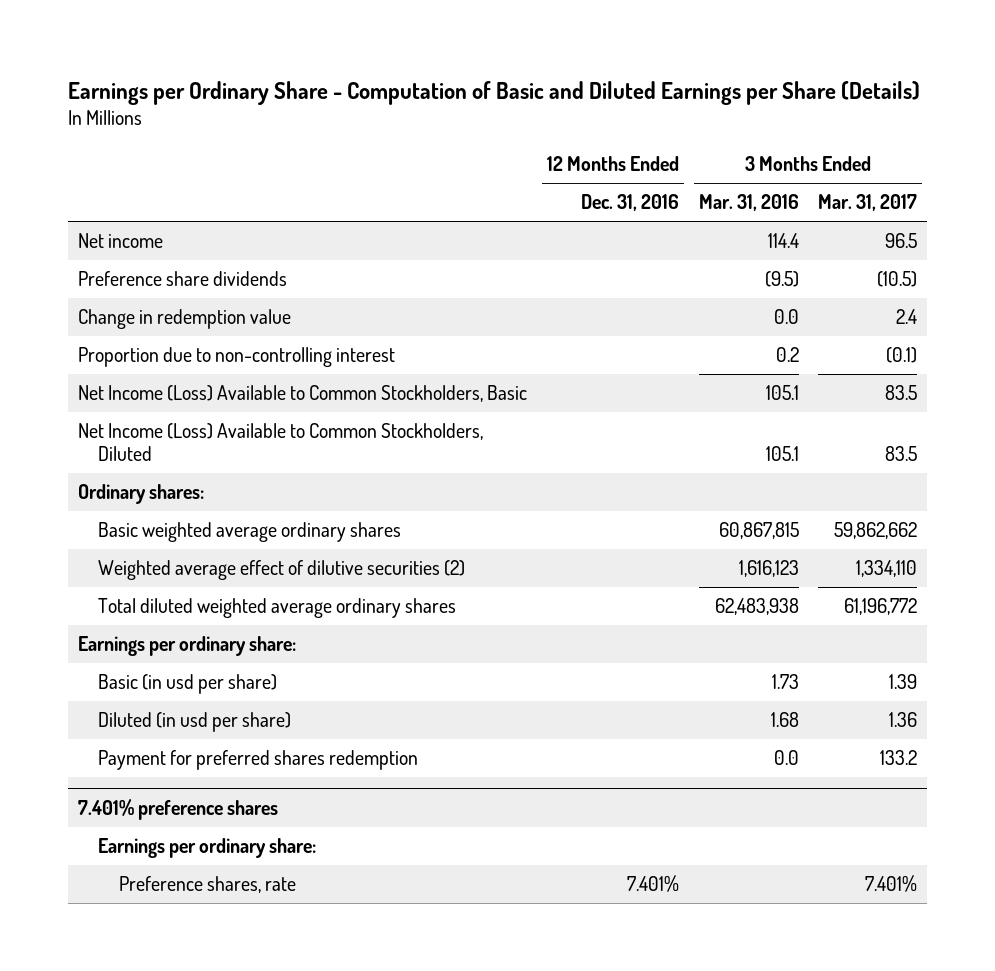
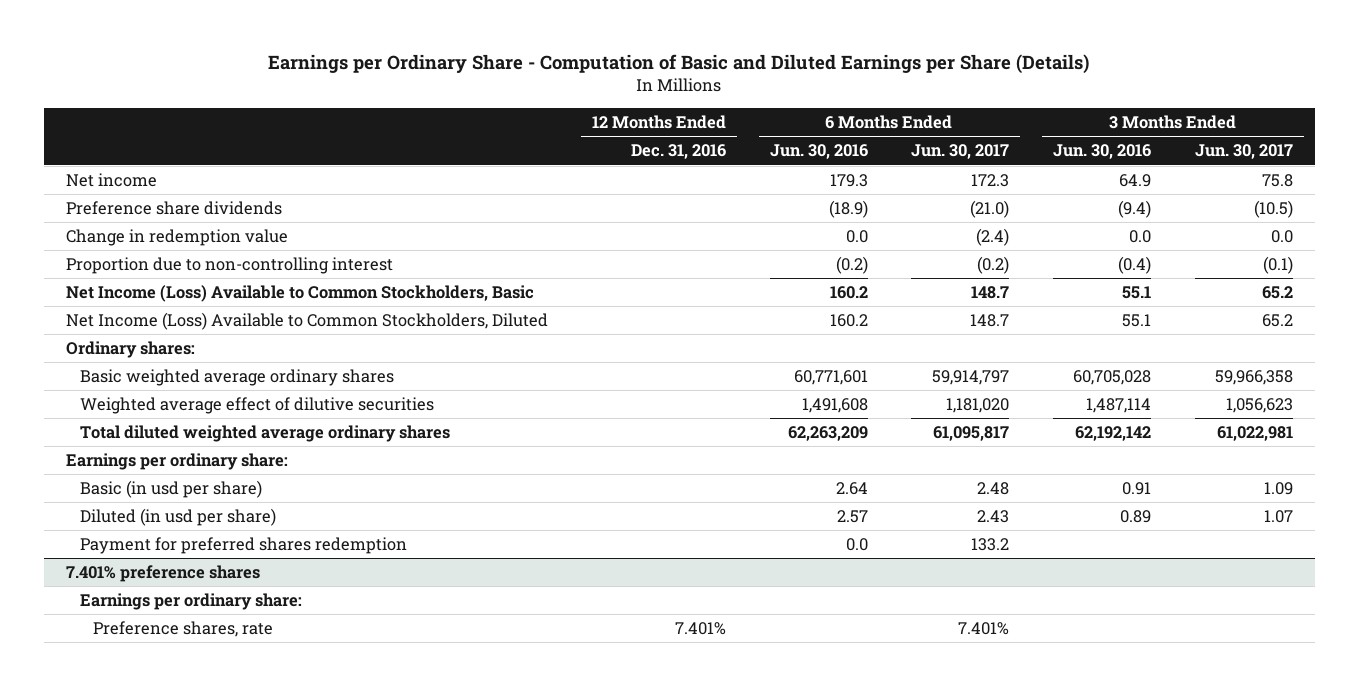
- | 12 Months Ended Dec. 31, 2016 | 3 Months Ended Mar. 31, 2016 | 3 Months Ended Mar. 31, 2017
+ | 12 Months Ended Dec. 31, 2016 | 6 Months Ended Jun. 30, 2016 | 6 Months Ended Jun. 30, 2017 | 3 Months Ended Jun. 30, 2016 | 3 Months Ended Jun. 30, 2017
- Weighted average effect of dilutive securities (2) | | 1,616,123 | 1,334,110
+ Weighted average effect of dilutive securities | | 1,491,608 | 1,181,020 | 1,487,114 | 1,056,623

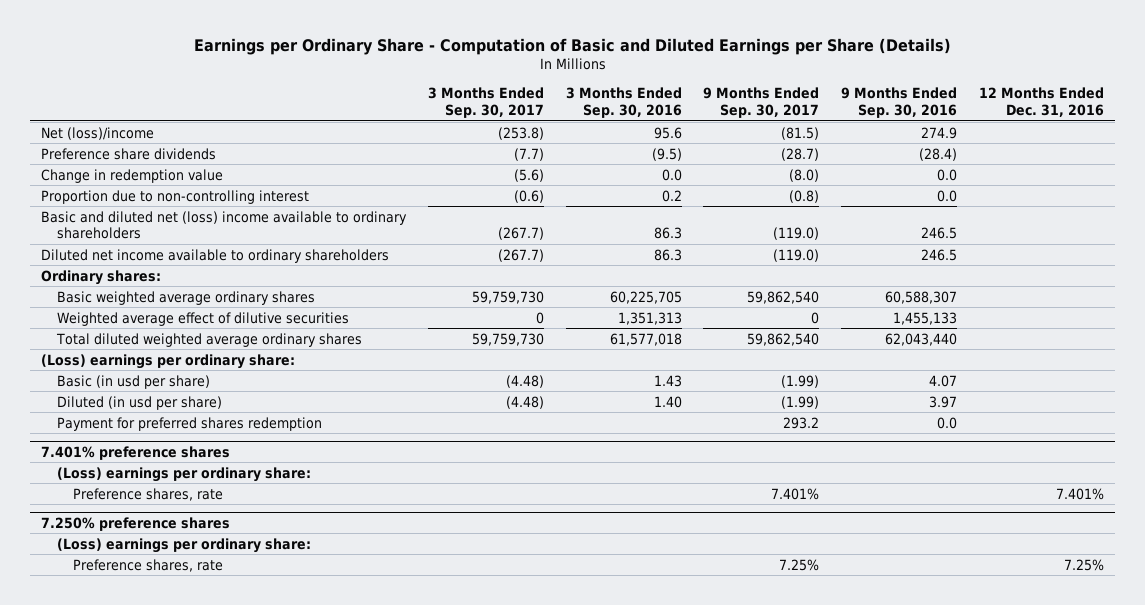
- | 12 Months Ended Dec. 31, 2016 | 6 Months Ended Jun. 30, 2016 | 6 Months Ended Jun. 30, 2017 | 3 Months Ended Jun. 30, 2016 | 3 Months Ended Jun. 30, 2017
+ | 3 Months Ended Sep. 30, 2017 | 3 Months Ended Sep. 30, 2016 | 9 Months Ended Sep. 30, 2017 | 9 Months Ended Sep. 30, 2016 | 12 Months Ended Dec. 31, 2016
- Net income | | 179.3 | 172.3 | 64.9 | 75.8
+ Net (loss)/income | (253.8) | 95.6 | (81.5) | 274.9 |
- Net Income (Loss) Available to Common Stockholders, Basic | | 160.2 | 148.7 | 55.1 | 65.2
- Net Income (Loss) Available to Common Stockholders, Diluted | | 160.2 | 148.7 | 55.1 | 65.2
+ Basic and diluted net (loss) income available to ordinary shareholders | (267.7) | 86.3 | (119.0) | 246.5 |
+ Diluted net income available to ordinary shareholders | (267.7) | 86.3 | (119.0) | 246.5 |
- Earnings per ordinary share:
+ (Loss) earnings per ordinary share:
@ 7.401% preference shares
- Earnings per ordinary share:
+ (Loss) earnings per ordinary share:
+ 7.250% preference shares
+ (Loss) earnings per ordinary share:
+ Preference shares, rate | | | 7.25% | | 7.25%

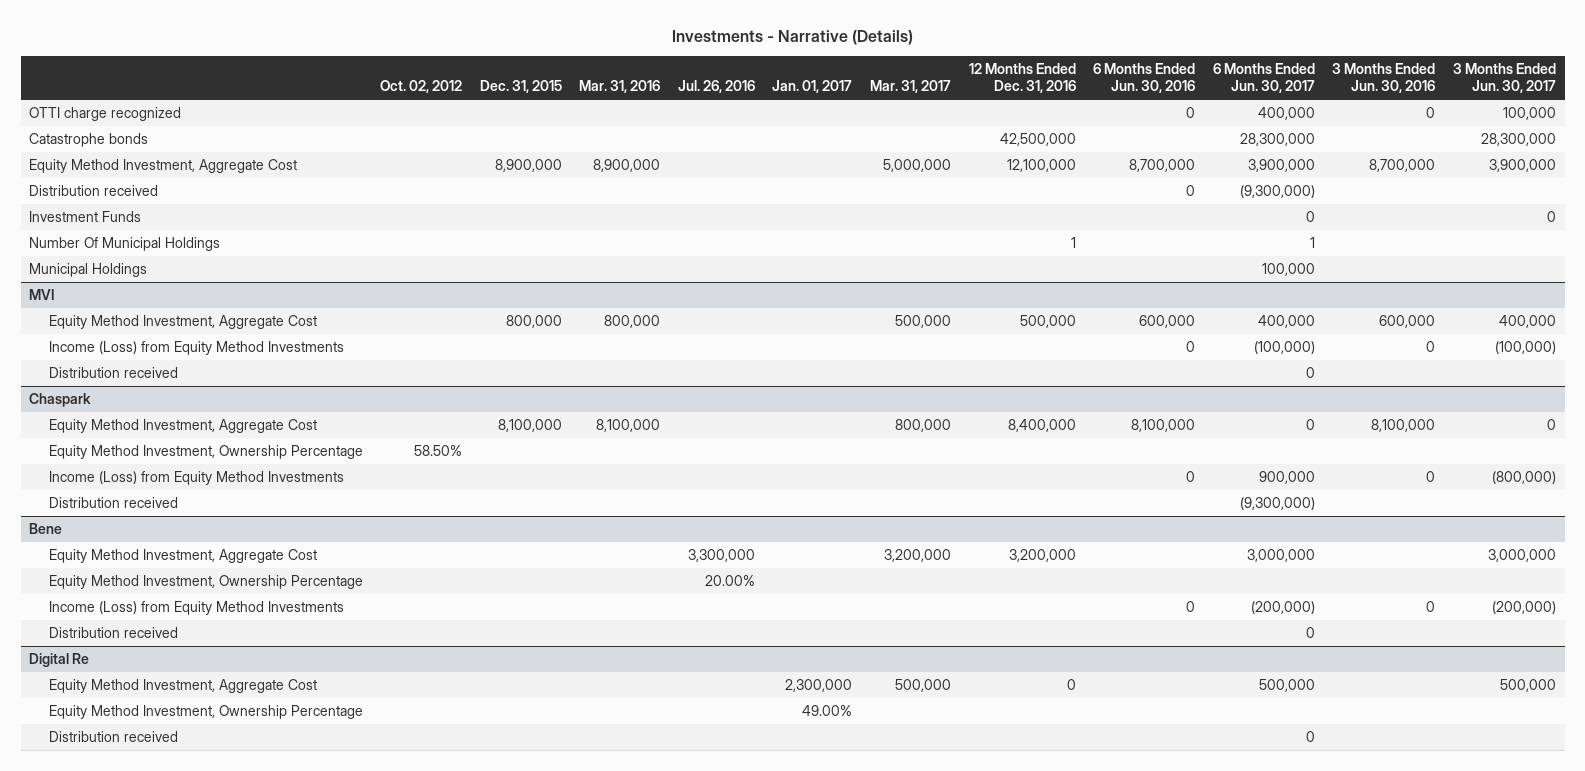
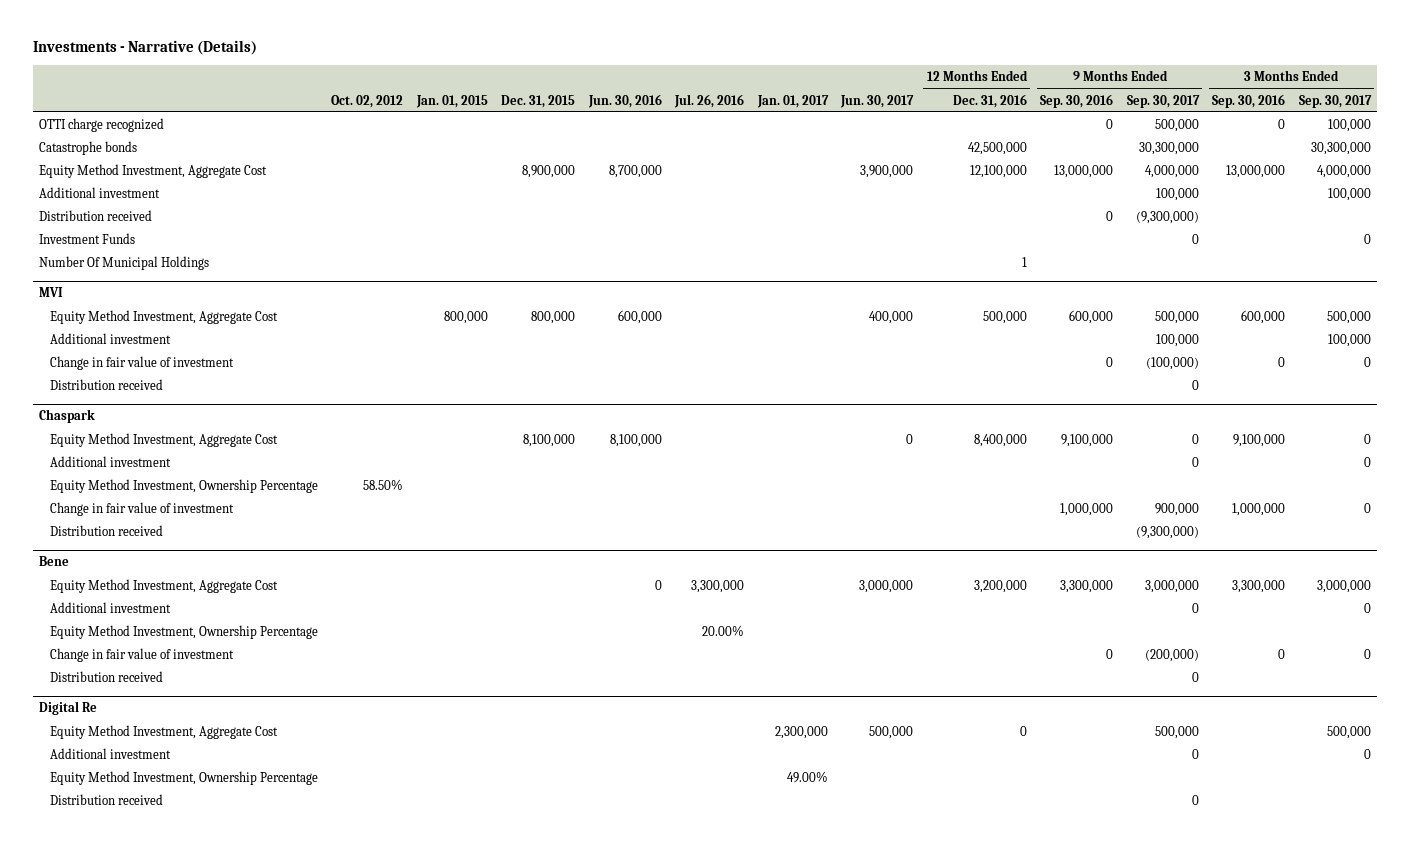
- | Oct. 02, 2012 | Dec. 31, 2015 | Mar. 31, 2016 | Jul. 26, 2016 | Jan. 01, 2017 | Mar. 31, 2017 | 12 Months Ended Dec. 31, 2016 | 6 Months Ended Jun. 30, 2016 | 6 Months Ended Jun. 30, 2017 | 3 Months Ended Jun. 30, 2016 | 3 Months Ended Jun. 30, 2017
+ | Oct. 02, 2012 | Jan. 01, 2015 | Dec. 31, 2015 | Jun. 30, 2016 | Jul. 26, 2016 | Jan. 01, 2017 | Jun. 30, 2017 | 12 Months Ended Dec. 31, 2016 | 9 Months Ended Sep. 30, 2016 | 9 Months Ended Sep. 30, 2017 | 3 Months Ended Sep. 30, 2016 | 3 Months Ended Sep. 30, 2017
+ Additional investment | | | | | | | | | | 100,000 | | 100,000
- Municipal Holdings | | | | | | | | | 100,000 | |
@ MVI
- Income (Loss) from Equity Method Investments | | | | | | | | 0 | (100,000) | 0 | (100,000)
+ Additional investment | | | | | | | | | | 100,000 | | 100,000
+ Change in fair value of investment | | | | | | | | | 0 | (100,000) | 0 | 0
@ Chaspark
+ Additional investment | | | | | | | | | | 0 | | 0
- Income (Loss) from Equity Method Investments | | | | | | | | 0 | 900,000 | 0 | (800,000)
+ Change in fair value of investment | | | | | | | | | 1,000,000 | 900,000 | 1,000,000 | 0
@ Bene
+ Additional investment | | | | | | | | | | 0 | | 0
- Income (Loss) from Equity Method Investments | | | | | | | | 0 | (200,000) | 0 | (200,000)
+ Change in fair value of investment | | | | | | | | | 0 | (200,000) | 0 | 0
@ Digital Re
+ Additional investment | | | | | | | | | | 0 | | 0

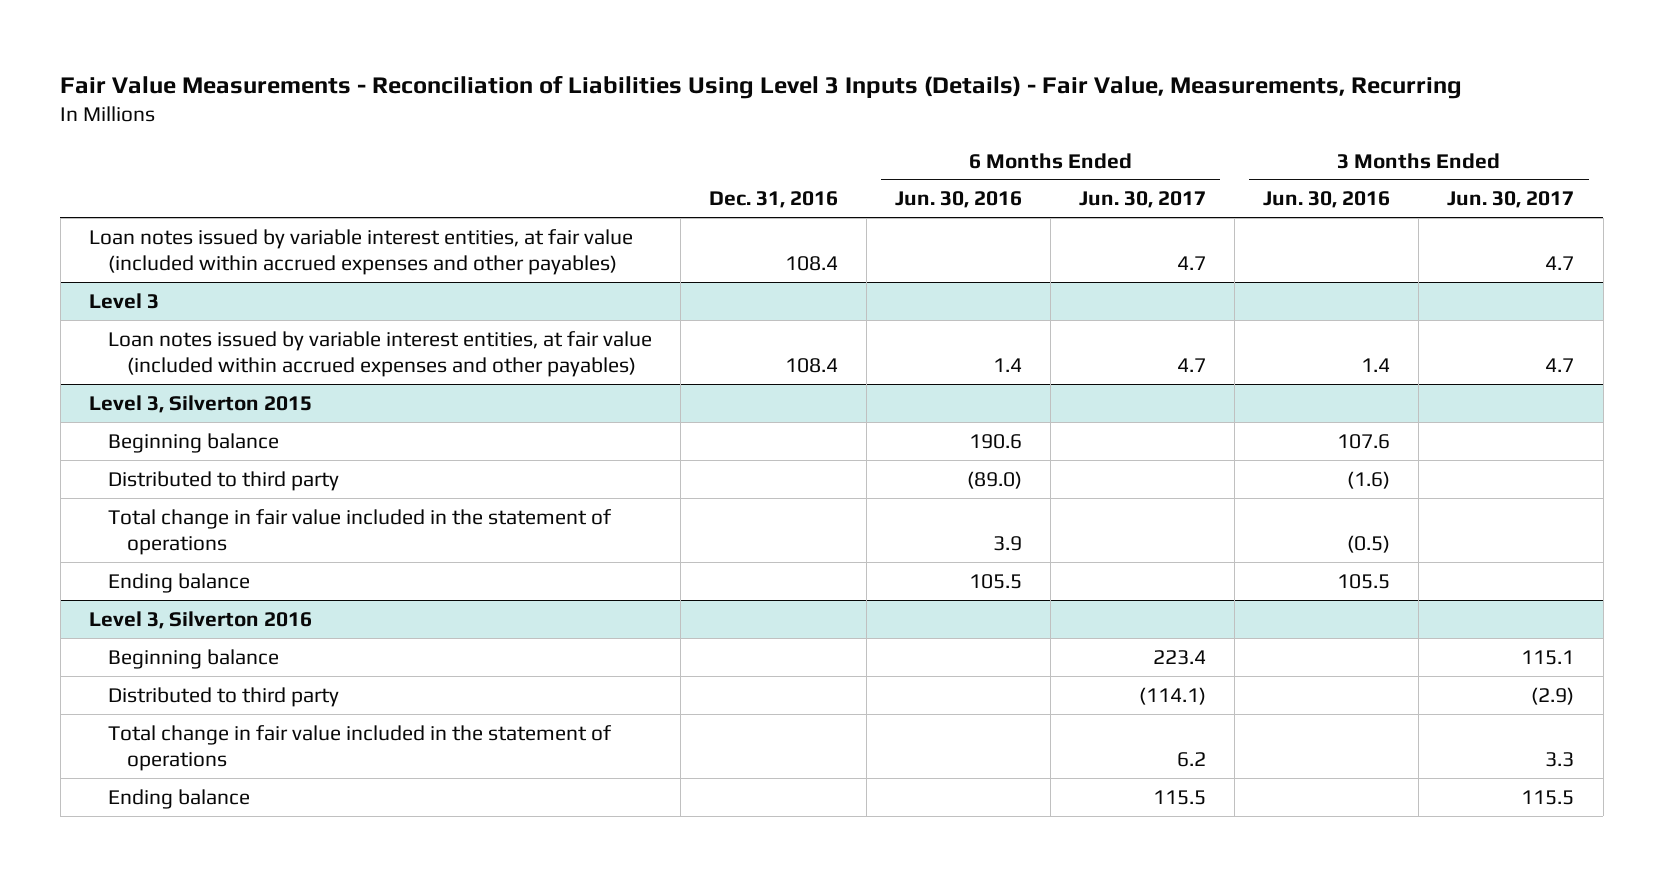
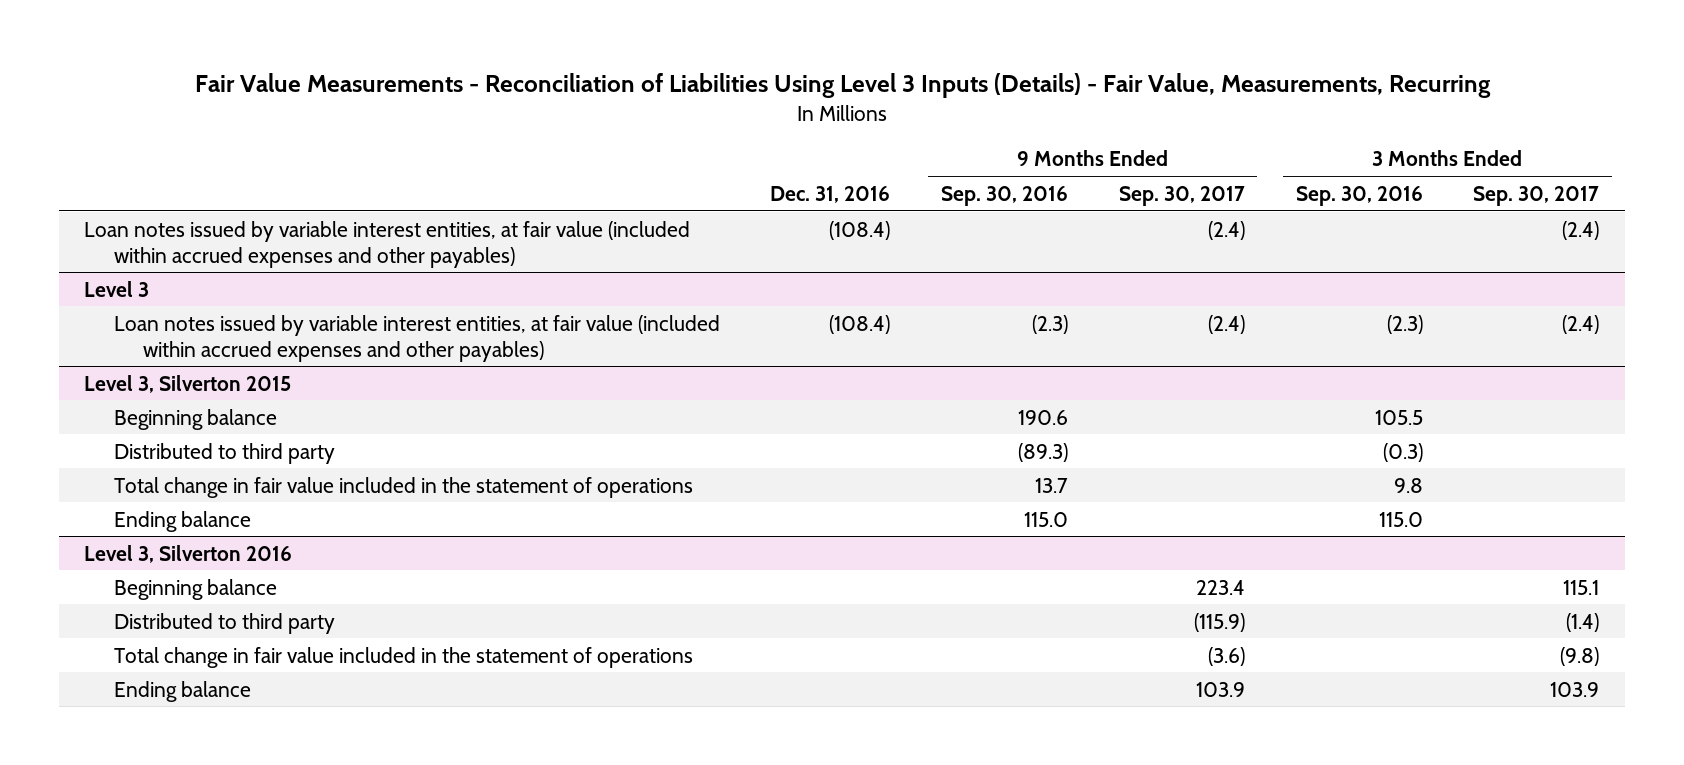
- | Dec. 31, 2016 | 6 Months Ended Jun. 30, 2016 | 6 Months Ended Jun. 30, 2017 | 3 Months Ended Jun. 30, 2016 | 3 Months Ended Jun. 30, 2017
+ | Dec. 31, 2016 | 9 Months Ended Sep. 30, 2016 | 9 Months Ended Sep. 30, 2017 | 3 Months Ended Sep. 30, 2016 | 3 Months Ended Sep. 30, 2017
- Loan notes issued by variable interest entities, at fair value (included within accrued expenses and other payables) | 108.4 | | 4.7 | | 4.7
+ Loan notes issued by variable interest entities, at fair value (included within accrued expenses and other payables) | (108.4) | | (2.4) | | (2.4)
@ Level 3
- Loan notes issued by variable interest entities, at fair value (included within accrued expenses and other payables) | 108.4 | 1.4 | 4.7 | 1.4 | 4.7
+ Loan notes issued by variable interest entities, at fair value (included within accrued expenses and other payables) | (108.4) | (2.3) | (2.4) | (2.3) | (2.4)

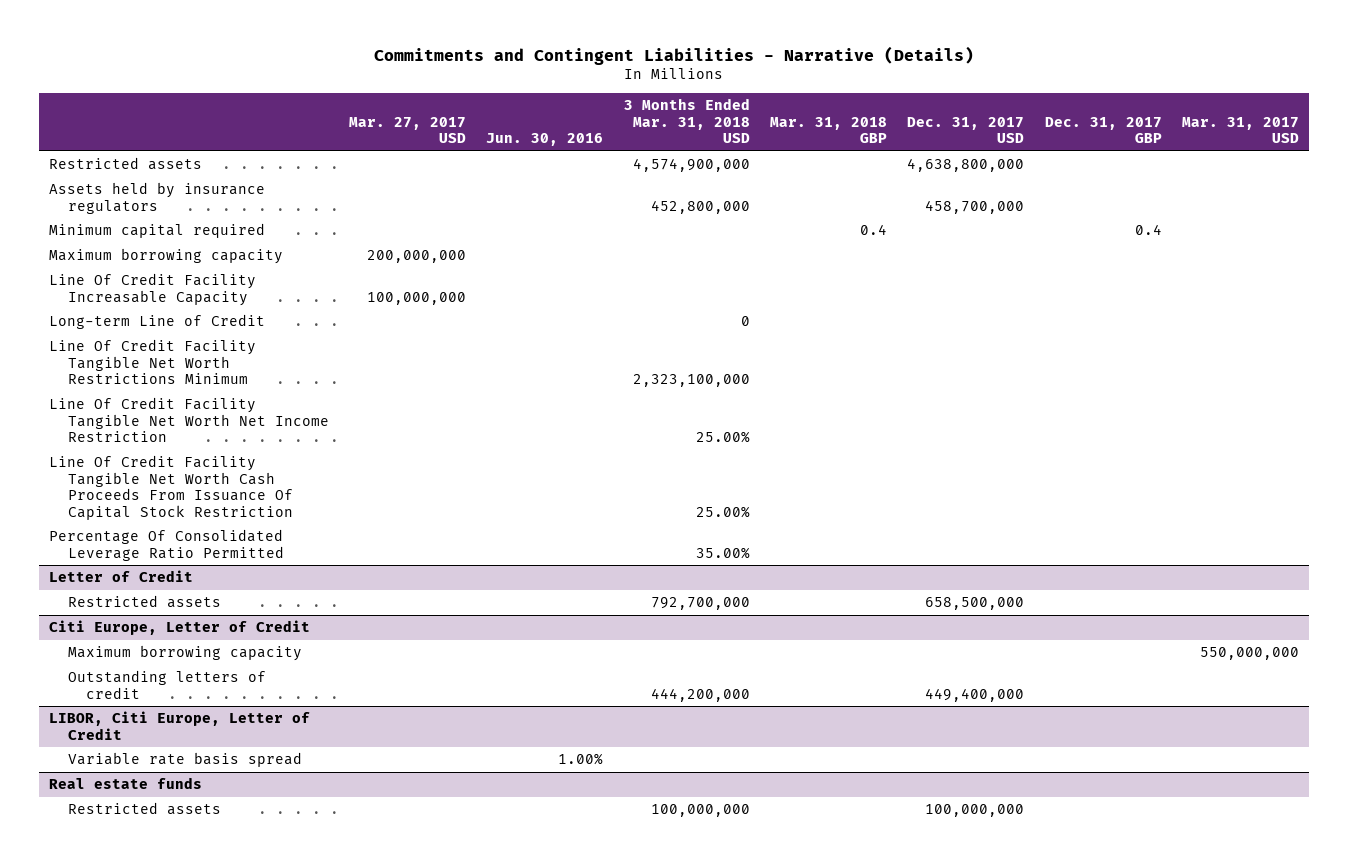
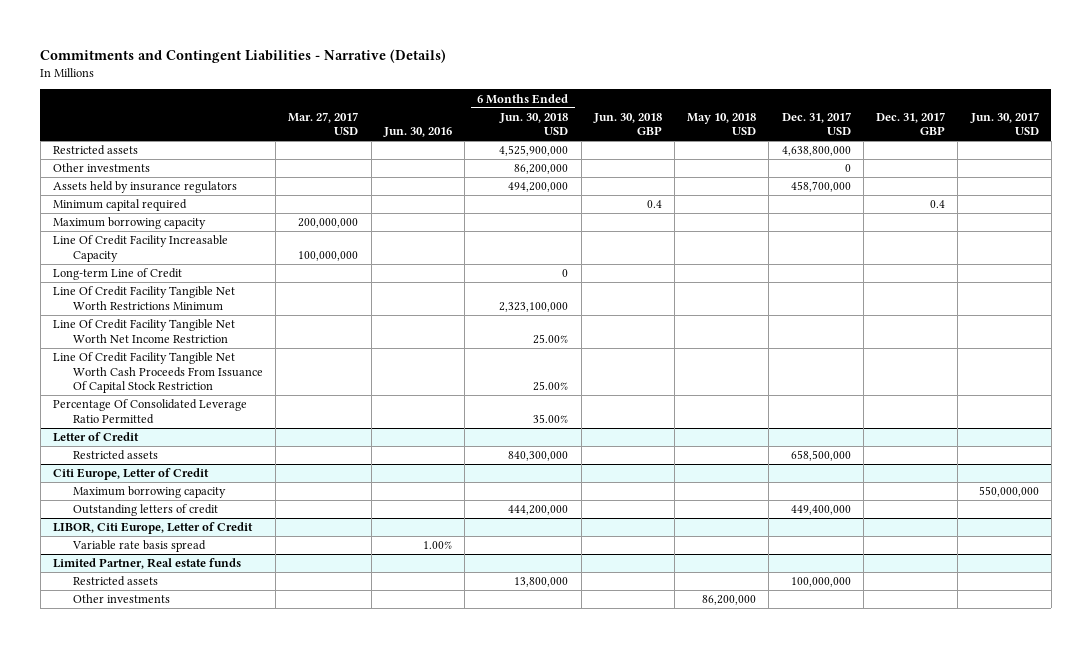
- | Mar. 27, 2017 USD | Jun. 30, 2016 | 3 Months Ended Mar. 31, 2018 USD | Mar. 31, 2018 GBP | Dec. 31, 2017 USD | Dec. 31, 2017 GBP | Mar. 31, 2017 USD
+ | Mar. 27, 2017 USD | Jun. 30, 2016 | 6 Months Ended Jun. 30, 2018 USD | Jun. 30, 2018 GBP | May 10, 2018 USD | Dec. 31, 2017 USD | Dec. 31, 2017 GBP | Jun. 30, 2017 USD
+ Other investments | | | 86,200,000 | | | 0 | |
- Real estate funds
+ Limited Partner, Real estate funds
+ Other investments | | | | | 86,200,000 | | |

